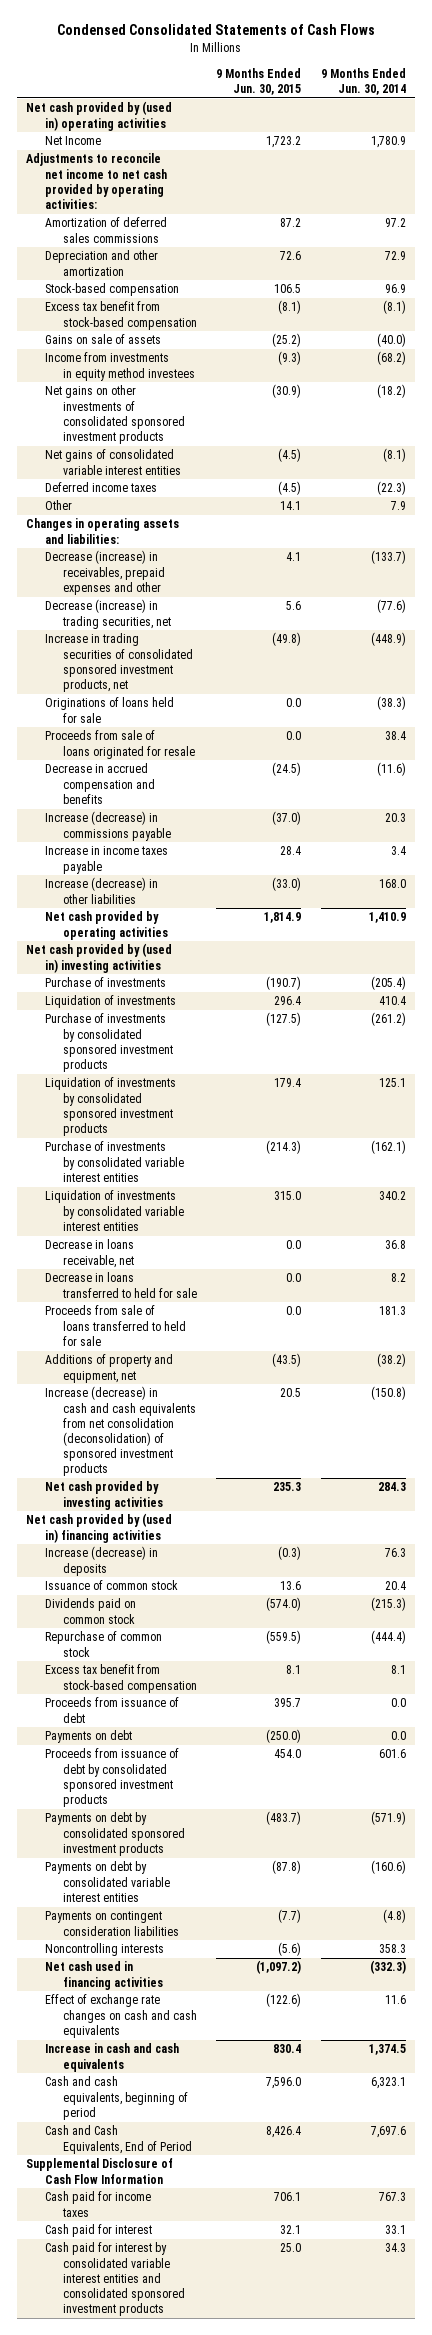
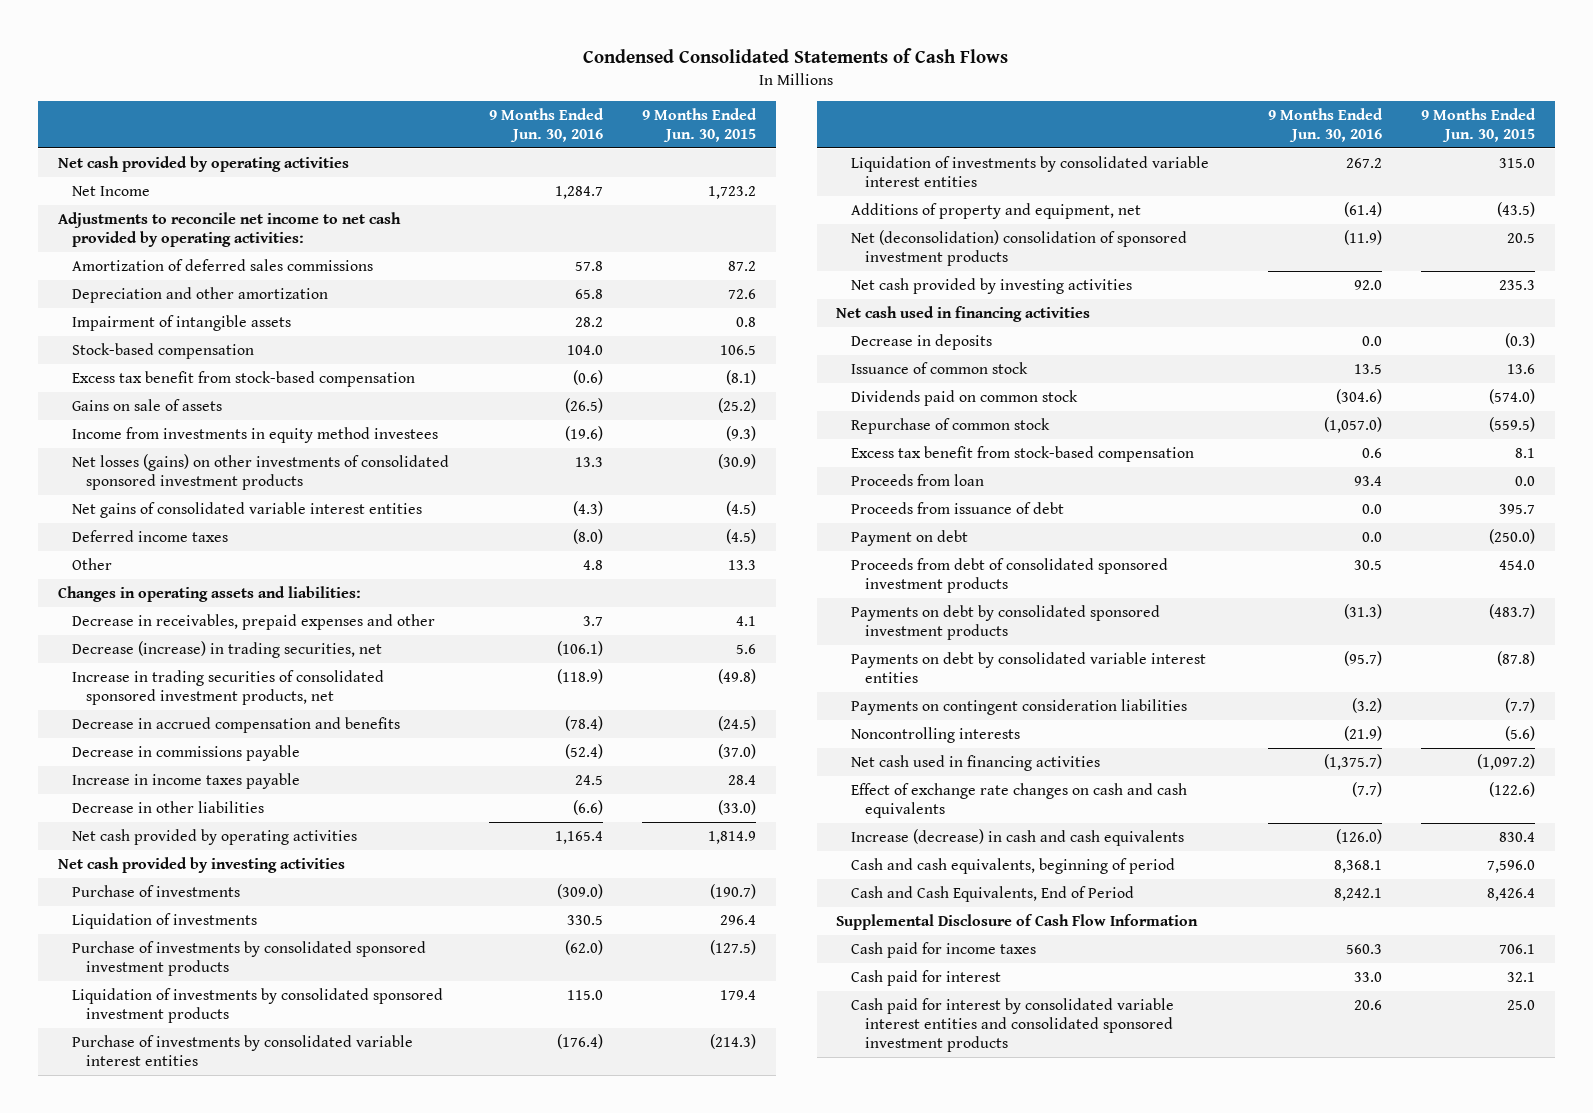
- | 9 Months Ended Jun. 30, 2015 | 9 Months Ended Jun. 30, 2014
+ | 9 Months Ended Jun. 30, 2016 | 9 Months Ended Jun. 30, 2015
- Net cash provided by (used in) operating activities
+ Net cash provided by operating activities
+ Impairment of intangible assets | 28.2 | 0.8
- Net gains on other investments of consolidated sponsored investment products | (30.9) | (18.2)
+ Net losses (gains) on other investments of consolidated sponsored investment products | 13.3 | (30.9)
- Other | 14.1 | 7.9
+ Other | 4.8 | 13.3
- Decrease (increase) in receivables, prepaid expenses and other | 4.1 | (133.7)
+ Decrease in receivables, prepaid expenses and other | 3.7 | 4.1
- Originations of loans held for sale | 0.0 | (38.3)
- Proceeds from sale of loans originated for resale | 0.0 | 38.4
- Increase (decrease) in commissions payable | (37.0) | 20.3
+ Decrease in commissions payable | (52.4) | (37.0)
- Increase (decrease) in other liabilities | (33.0) | 168.0
+ Decrease in other liabilities | (6.6) | (33.0)
- Net cash provided by (used in) investing activities
+ Net cash provided by investing activities
- Decrease in loans receivable, net | 0.0 | 36.8
- Decrease in loans transferred to held for sale | 0.0 | 8.2
- Proceeds from sale of loans transferred to held for sale | 0.0 | 181.3
- Increase (decrease) in cash and cash equivalents from net consolidation (deconsolidation) of sponsored investment products | 20.5 | (150.8)
+ Net (deconsolidation) consolidation of sponsored investment products | (11.9) | 20.5
- Net cash provided by (used in) financing activities
- Increase (decrease) in deposits | (0.3) | 76.3
+ Net cash used in financing activities
+ Decrease in deposits | 0.0 | (0.3)
+ Proceeds from loan | 93.4 | 0.0
- Payments on debt | (250.0) | 0.0
- Proceeds from issuance of debt by consolidated sponsored investment products | 454.0 | 601.6
+ Payment on debt | 0.0 | (250.0)
+ Proceeds from debt of consolidated sponsored investment products | 30.5 | 454.0
- Increase in cash and cash equivalents | 830.4 | 1,374.5
+ Increase (decrease) in cash and cash equivalents | (126.0) | 830.4

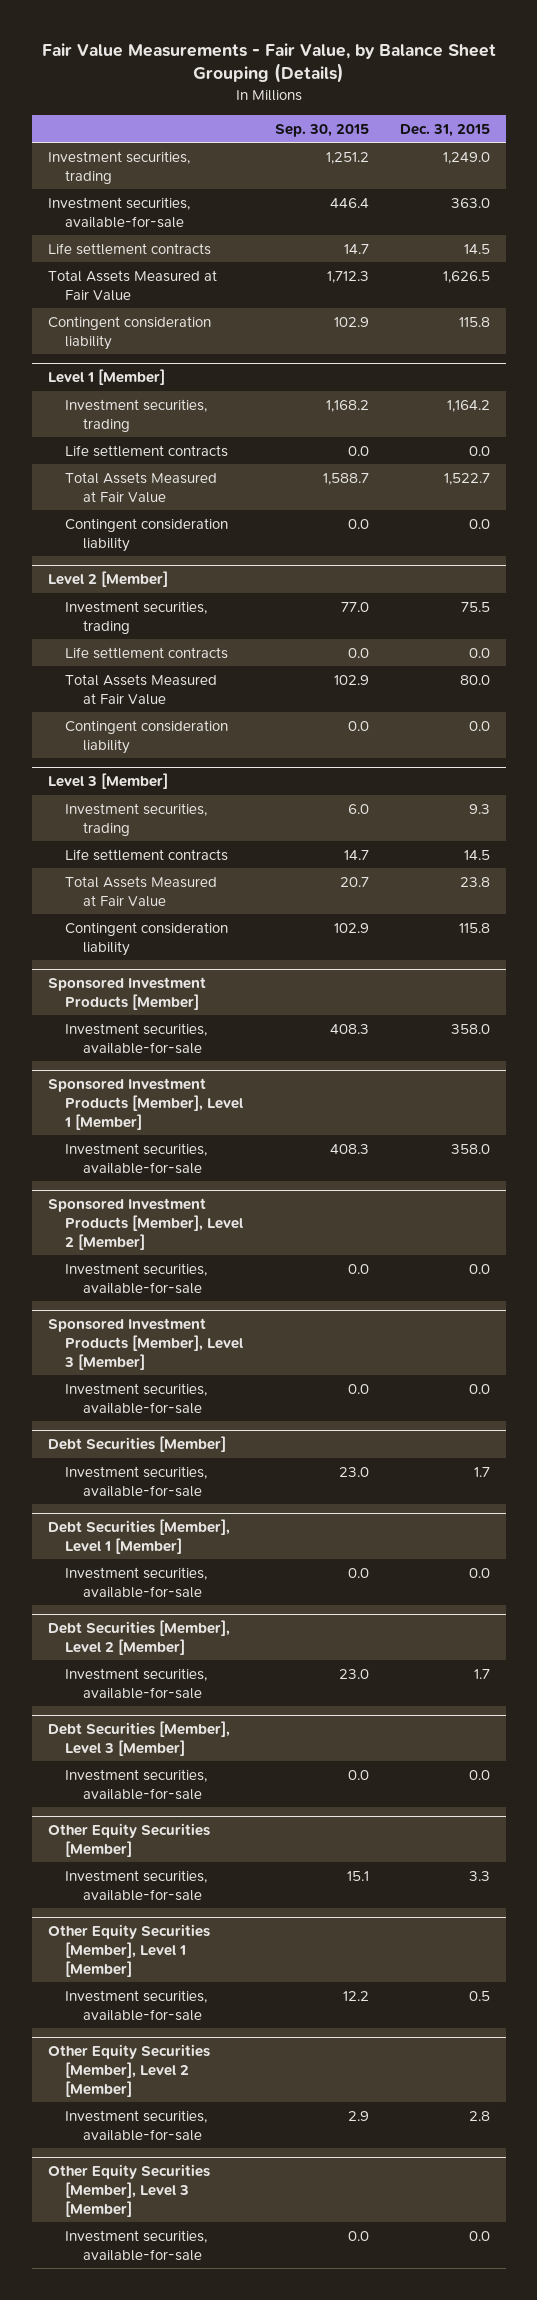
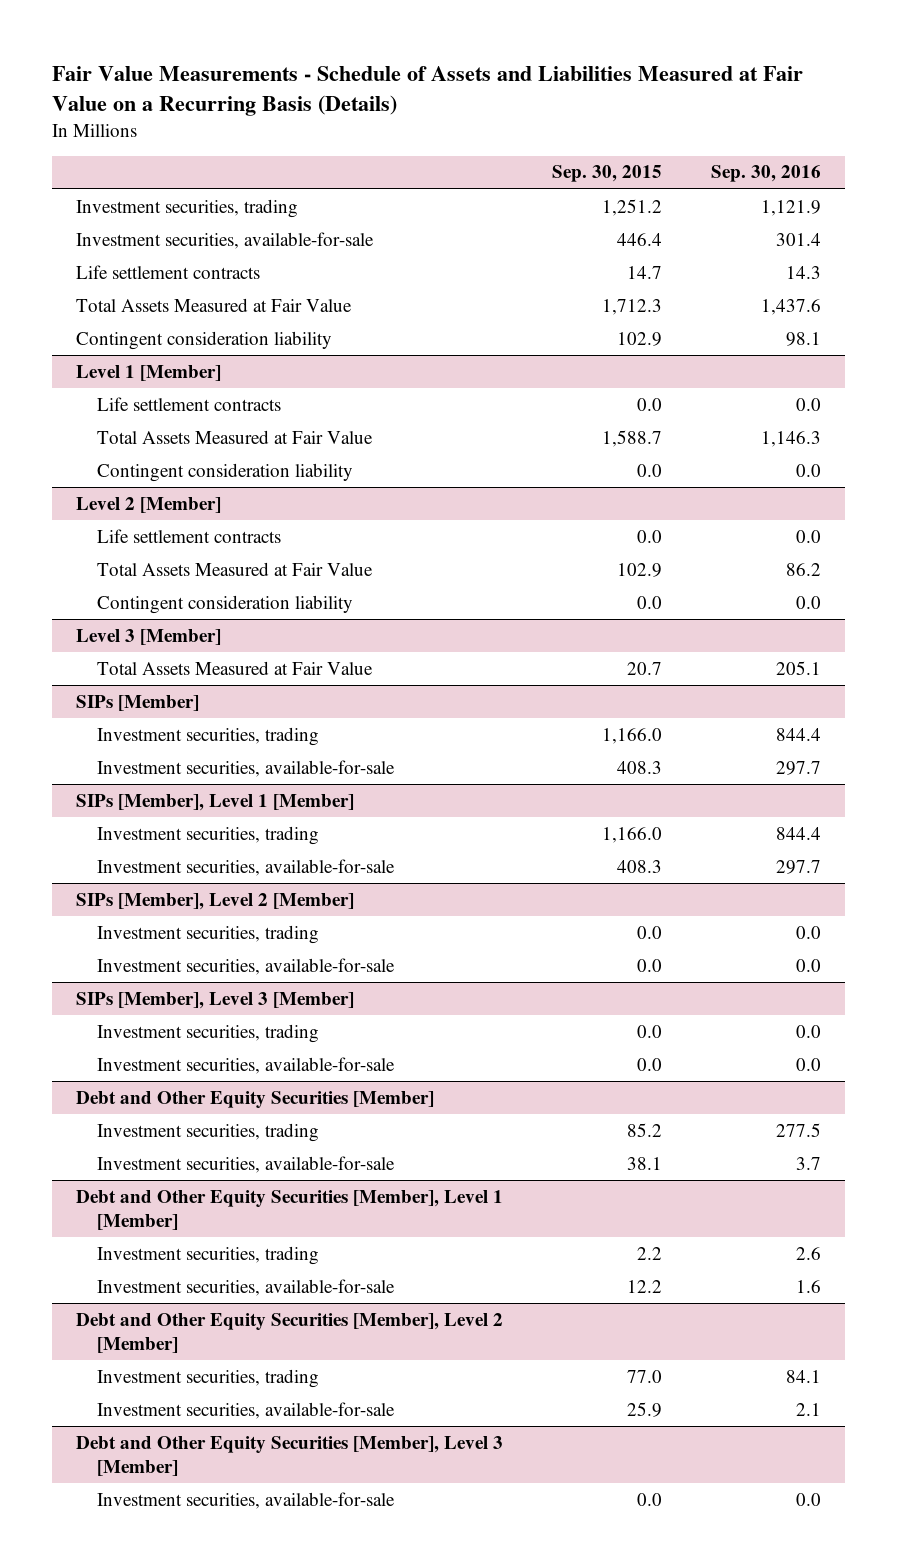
- Fair Value Measurements - Fair Value, by Balance Sheet Grouping (Details)
+ Fair Value Measurements - Schedule of Assets and Liabilities Measured at Fair Value on a Recurring Basis (Details)
- | Sep. 30, 2015 | Dec. 31, 2015
+ | Sep. 30, 2015 | Sep. 30, 2016
@ Level 1 [Member]
- Investment securities, trading | 1,168.2 | 1,164.2
@ Level 2 [Member]
- Investment securities, trading | 77.0 | 75.5
@ Level 3 [Member]
- Investment securities, trading | 6.0 | 9.3
- Life settlement contracts | 14.7 | 14.5
- Contingent consideration liability | 102.9 | 115.8
- Sponsored Investment Products [Member]
+ SIPs [Member]
+ Investment securities, trading | 1,166.0 | 844.4
- Sponsored Investment Products [Member], Level 1 [Member]
+ SIPs [Member], Level 1 [Member]
+ Investment securities, trading | 1,166.0 | 844.4
- Sponsored Investment Products [Member], Level 2 [Member]
- Investment securities, available-for-sale | 0.0 | 0.0
- Sponsored Investment Products [Member], Level 3 [Member]
- Investment securities, available-for-sale | 0.0 | 0.0
- Debt Securities [Member]
- Investment securities, available-for-sale | 23.0 | 1.7
- Debt Securities [Member], Level 1 [Member]
+ SIPs [Member], Level 2 [Member]
+ Investment securities, trading | 0.0 | 0.0
- Debt Securities [Member], Level 2 [Member]
- Investment securities, available-for-sale | 23.0 | 1.7
- Debt Securities [Member], Level 3 [Member]
+ SIPs [Member], Level 3 [Member]
+ Investment securities, trading | 0.0 | 0.0
- Other Equity Securities [Member]
- Investment securities, available-for-sale | 15.1 | 3.3
- Other Equity Securities [Member], Level 1 [Member]
+ Debt and Other Equity Securities [Member]
+ Investment securities, trading | 85.2 | 277.5
+ Investment securities, available-for-sale | 38.1 | 3.7
+ Debt and Other Equity Securities [Member], Level 1 [Member]
+ Investment securities, trading | 2.2 | 2.6
- Other Equity Securities [Member], Level 2 [Member]
- Investment securities, available-for-sale | 2.9 | 2.8
- Other Equity Securities [Member], Level 3 [Member]
+ Debt and Other Equity Securities [Member], Level 2 [Member]
+ Investment securities, trading | 77.0 | 84.1
+ Investment securities, available-for-sale | 25.9 | 2.1
+ Debt and Other Equity Securities [Member], Level 3 [Member]

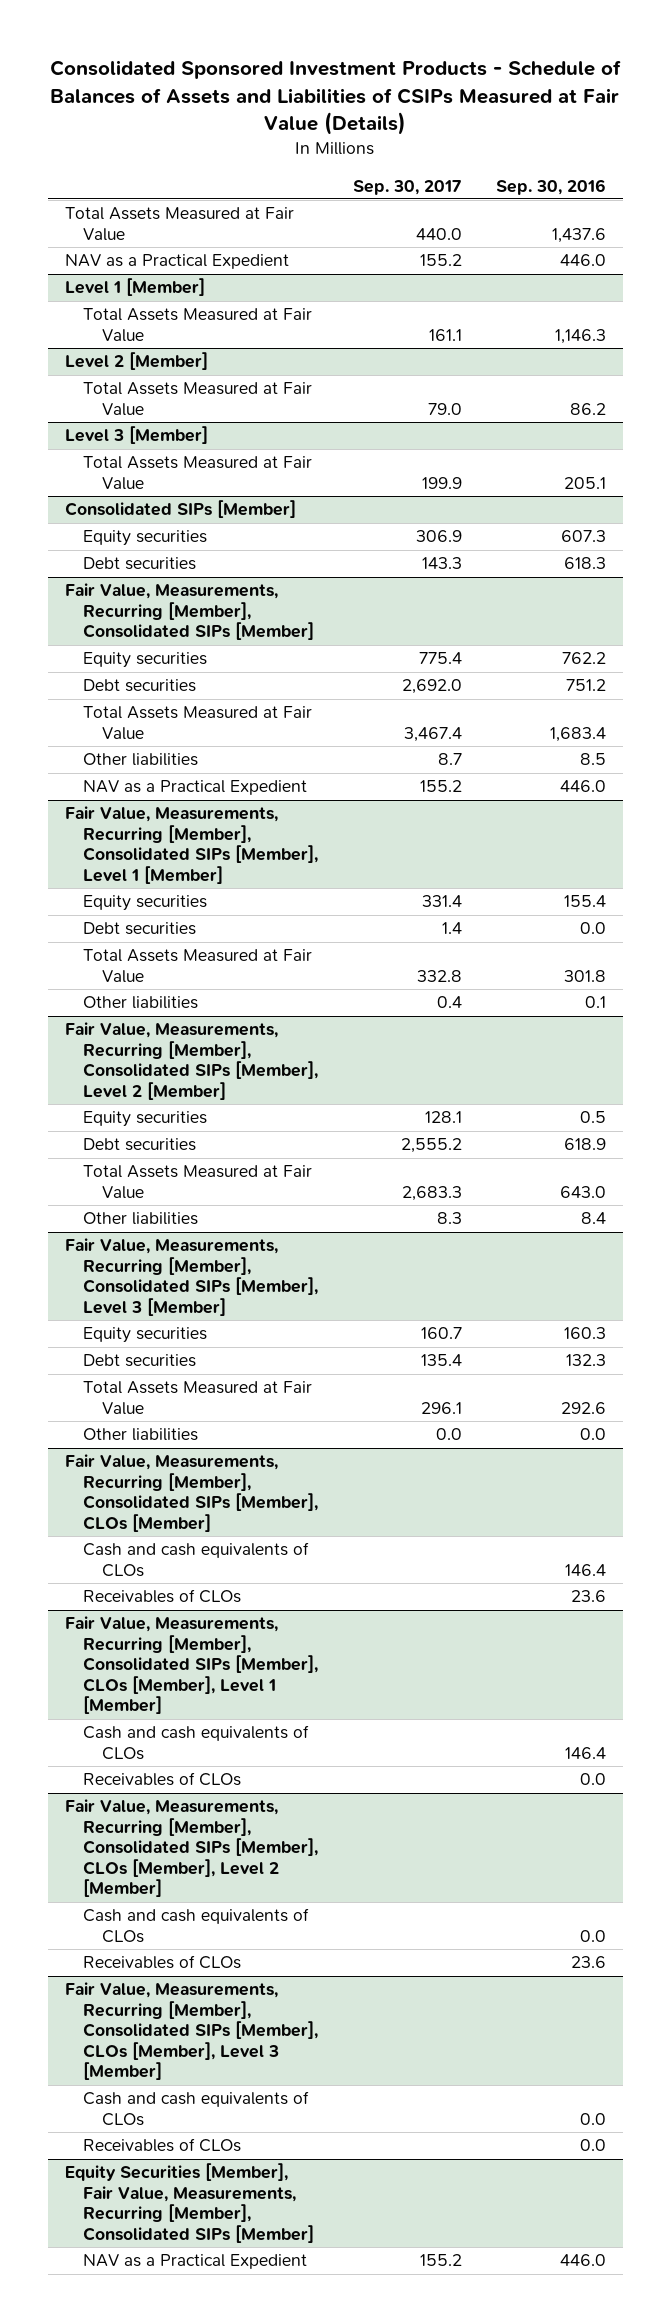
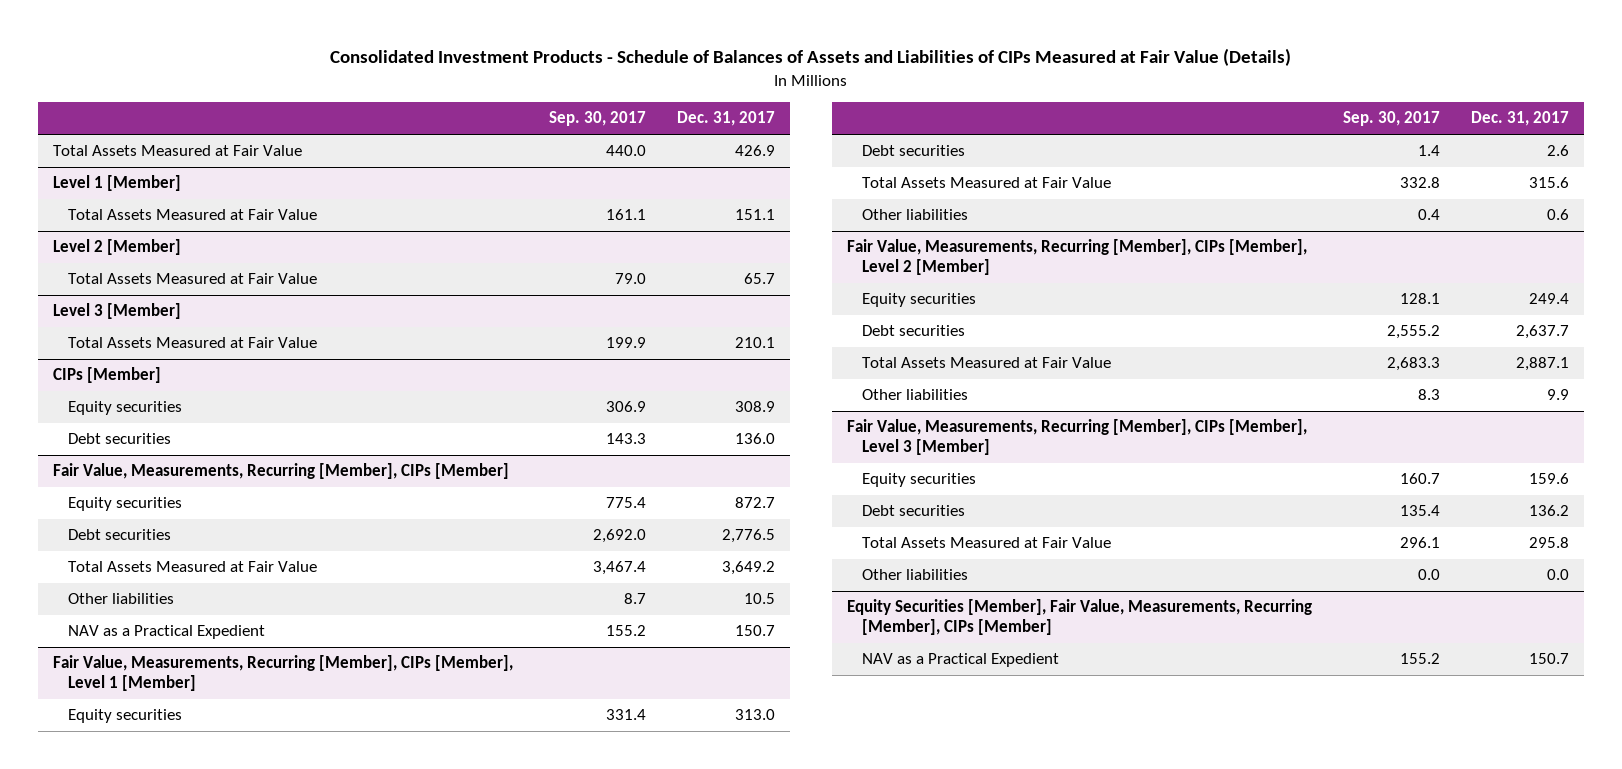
- Consolidated Sponsored Investment Products - Schedule of Balances of Assets and Liabilities of CSIPs Measured at Fair Value (Details)
+ Consolidated Investment Products - Schedule of Balances of Assets and Liabilities of CIPs Measured at Fair Value (Details)
- | Sep. 30, 2017 | Sep. 30, 2016
+ | Sep. 30, 2017 | Dec. 31, 2017
- NAV as a Practical Expedient | 155.2 | 446.0
- Consolidated SIPs [Member]
+ CIPs [Member]
- Fair Value, Measurements, Recurring [Member], Consolidated SIPs [Member]
+ Fair Value, Measurements, Recurring [Member], CIPs [Member]
- Fair Value, Measurements, Recurring [Member], Consolidated SIPs [Member], Level 1 [Member]
+ Fair Value, Measurements, Recurring [Member], CIPs [Member], Level 1 [Member]
- Fair Value, Measurements, Recurring [Member], Consolidated SIPs [Member], Level 2 [Member]
+ Fair Value, Measurements, Recurring [Member], CIPs [Member], Level 2 [Member]
- Fair Value, Measurements, Recurring [Member], Consolidated SIPs [Member], Level 3 [Member]
+ Fair Value, Measurements, Recurring [Member], CIPs [Member], Level 3 [Member]
- Fair Value, Measurements, Recurring [Member], Consolidated SIPs [Member], CLOs [Member]
- Cash and cash equivalents of CLOs | | 146.4
- Receivables of CLOs | | 23.6
- Fair Value, Measurements, Recurring [Member], Consolidated SIPs [Member], CLOs [Member], Level 1 [Member]
- Cash and cash equivalents of CLOs | | 146.4
- Receivables of CLOs | | 0.0
- Fair Value, Measurements, Recurring [Member], Consolidated SIPs [Member], CLOs [Member], Level 2 [Member]
- Cash and cash equivalents of CLOs | | 0.0
- Receivables of CLOs | | 23.6
- Fair Value, Measurements, Recurring [Member], Consolidated SIPs [Member], CLOs [Member], Level 3 [Member]
- Cash and cash equivalents of CLOs | | 0.0
- Receivables of CLOs | | 0.0
- Equity Securities [Member], Fair Value, Measurements, Recurring [Member], Consolidated SIPs [Member]
+ Equity Securities [Member], Fair Value, Measurements, Recurring [Member], CIPs [Member]

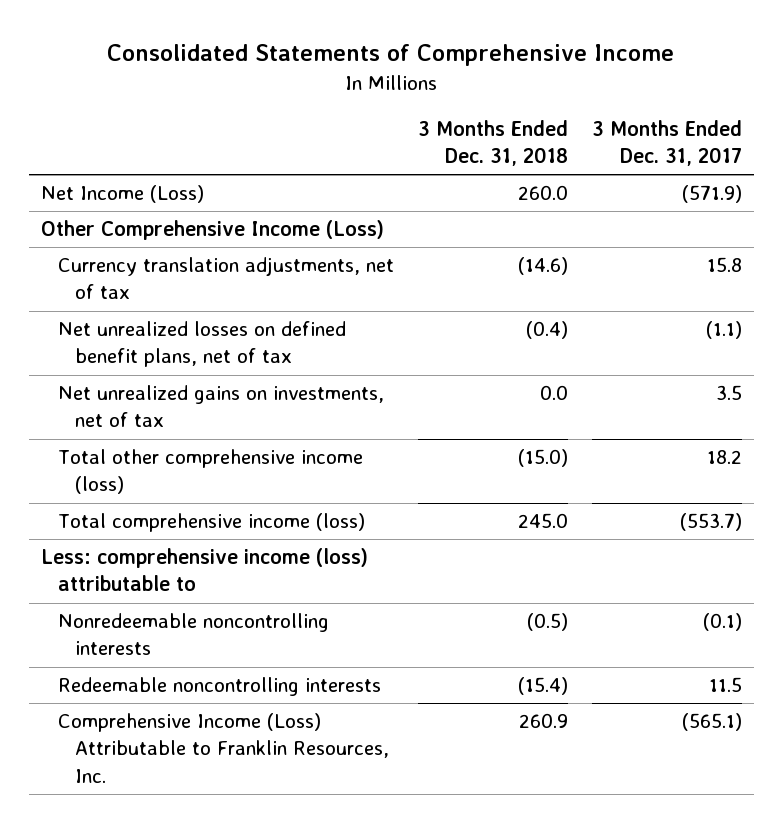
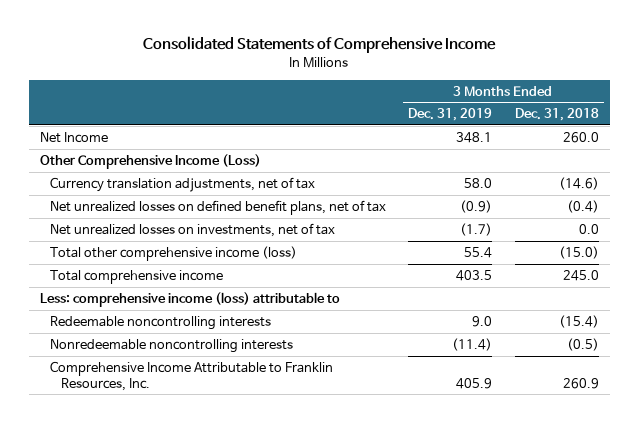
- | 3 Months Ended Dec. 31, 2018 | 3 Months Ended Dec. 31, 2017
+ | 3 Months Ended Dec. 31, 2019 | 3 Months Ended Dec. 31, 2018
- Net Income (Loss) | 260.0 | (571.9)
+ Net Income | 348.1 | 260.0
- Net unrealized gains on investments, net of tax | 0.0 | 3.5
+ Net unrealized losses on investments, net of tax | (1.7) | 0.0
- Total comprehensive income (loss) | 245.0 | (553.7)
+ Total comprehensive income | 403.5 | 245.0
- Comprehensive Income (Loss) Attributable to Franklin Resources, Inc. | 260.9 | (565.1)
moved down: Nonredeemable noncontrolling interests | (11.4) | (0.5)
+ Comprehensive Income Attributable to Franklin Resources, Inc. | 405.9 | 260.9

